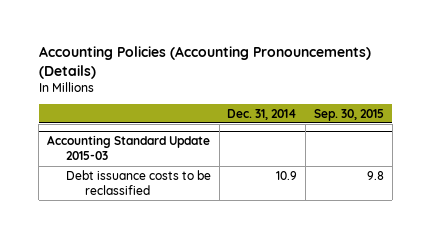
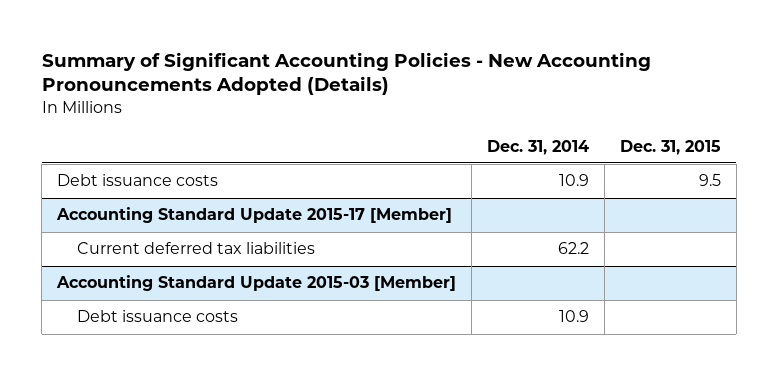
- Accounting Policies (Accounting Pronouncements) (Details)
+ Summary of Significant Accounting Policies - New Accounting Pronouncements Adopted (Details)
- | Dec. 31, 2014 | Sep. 30, 2015
+ | Dec. 31, 2014 | Dec. 31, 2015
- Accounting Standard Update 2015-03
- Debt issuance costs to be reclassified | 10.9 | 9.8
+ Debt issuance costs | 10.9 | 9.5
+ Accounting Standard Update 2015-17 [Member]
+ Current deferred tax liabilities | 62.2 |
+ Accounting Standard Update 2015-03 [Member]
+ Debt issuance costs | 10.9 |

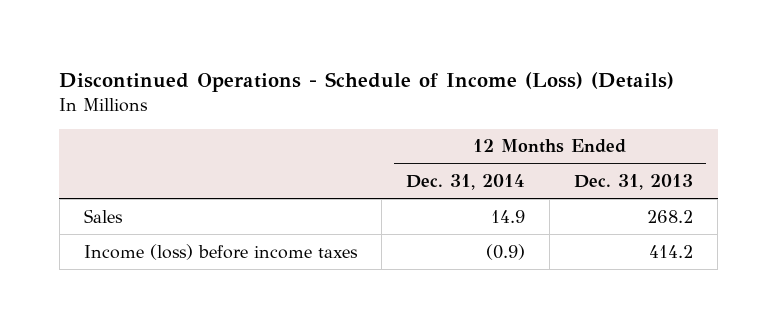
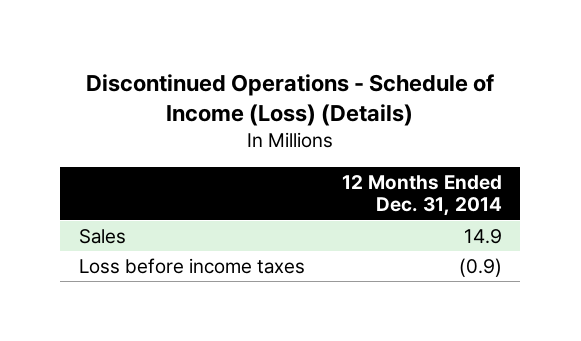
- | 12 Months Ended Dec. 31, 2014 | 12 Months Ended Dec. 31, 2013
+ | 12 Months Ended Dec. 31, 2014
- Income (loss) before income taxes | (0.9) | 414.2
+ Loss before income taxes | (0.9)

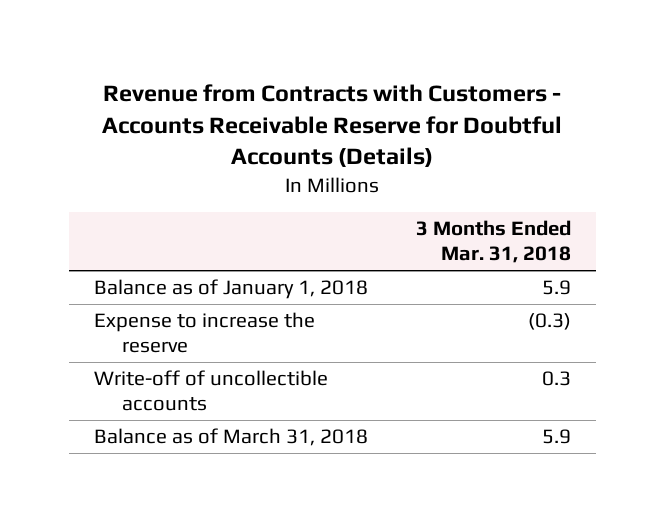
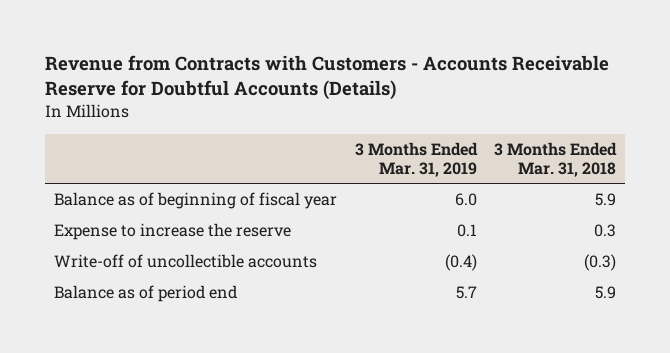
- | 3 Months Ended Mar. 31, 2018
+ | 3 Months Ended Mar. 31, 2019 | 3 Months Ended Mar. 31, 2018
- Balance as of January 1, 2018 | 5.9
- Expense to increase the reserve | (0.3)
- Write-off of uncollectible accounts | 0.3
- Balance as of March 31, 2018 | 5.9
+ Balance as of beginning of fiscal year | 6.0 | 5.9
+ Expense to increase the reserve | 0.1 | 0.3
+ Write-off of uncollectible accounts | (0.4) | (0.3)
+ Balance as of period end | 5.7 | 5.9

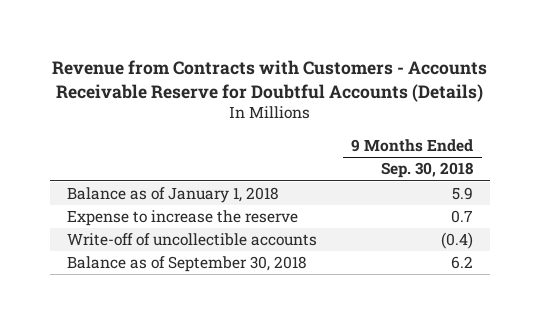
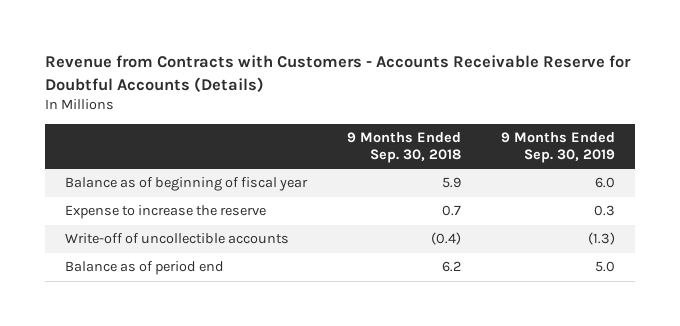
- | 9 Months Ended Sep. 30, 2018
+ | 9 Months Ended Sep. 30, 2018 | 9 Months Ended Sep. 30, 2019
- Balance as of January 1, 2018 | 5.9
+ Balance as of beginning of fiscal year | 5.9 | 6.0
- Balance as of September 30, 2018 | 6.2
+ Balance as of period end | 6.2 | 5.0

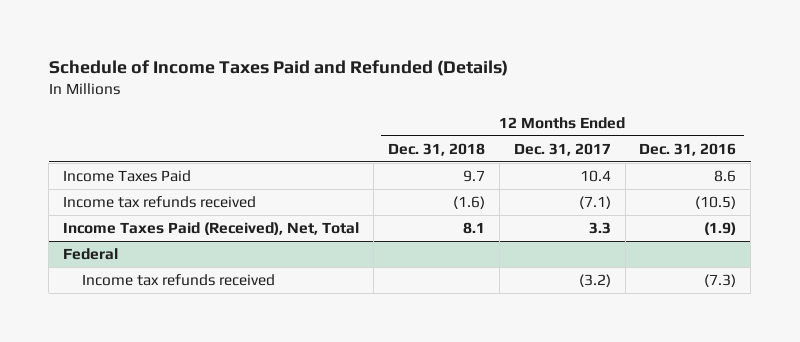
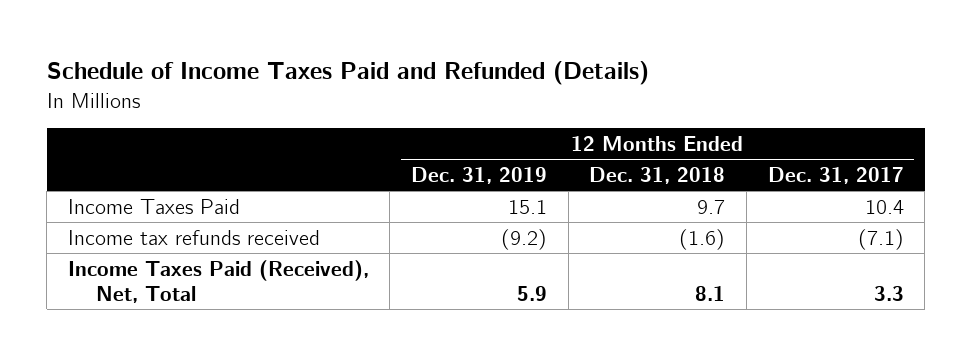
- | 12 Months Ended Dec. 31, 2018 | 12 Months Ended Dec. 31, 2017 | 12 Months Ended Dec. 31, 2016
+ | 12 Months Ended Dec. 31, 2019 | 12 Months Ended Dec. 31, 2018 | 12 Months Ended Dec. 31, 2017
- Federal
- Income tax refunds received | | (3.2) | (7.3)

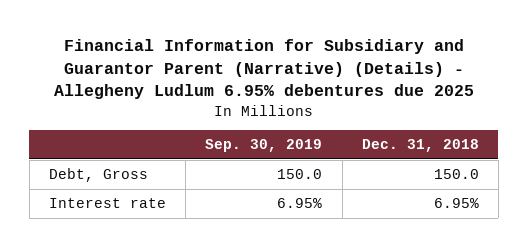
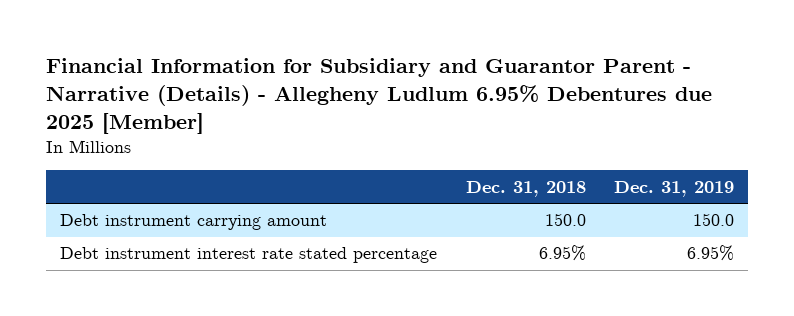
- Financial Information for Subsidiary and Guarantor Parent (Narrative) (Details) - Allegheny Ludlum 6.95% debentures due 2025
+ Financial Information for Subsidiary and Guarantor Parent - Narrative (Details) - Allegheny Ludlum 6.95% Debentures due 2025 [Member]
- | Sep. 30, 2019 | Dec. 31, 2018
+ | Dec. 31, 2018 | Dec. 31, 2019
- Debt, Gross | 150.0 | 150.0
- Interest rate | 6.95% | 6.95%
+ Debt instrument carrying amount | 150.0 | 150.0
+ Debt instrument interest rate stated percentage | 6.95% | 6.95%

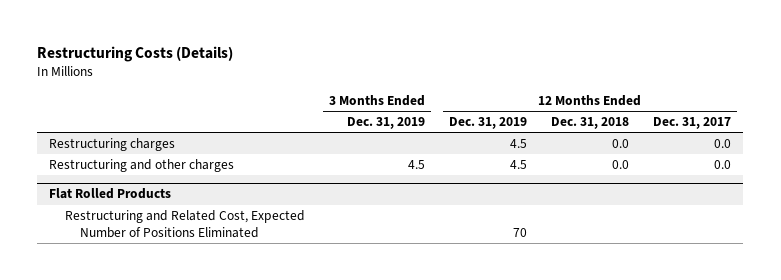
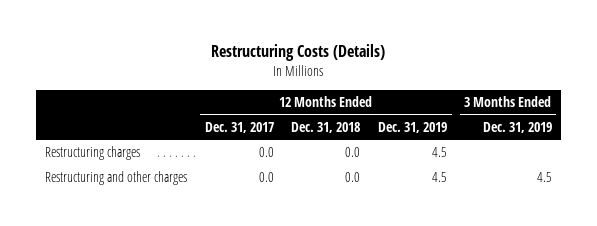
- | 3 Months Ended Dec. 31, 2019 | 12 Months Ended Dec. 31, 2019 | 12 Months Ended Dec. 31, 2018 | 12 Months Ended Dec. 31, 2017
+ | 12 Months Ended Dec. 31, 2017 | 12 Months Ended Dec. 31, 2018 | 12 Months Ended Dec. 31, 2019 | 3 Months Ended Dec. 31, 2019
- Flat Rolled Products
- Restructuring and Related Cost, Expected Number of Positions Eliminated | | 70 | |

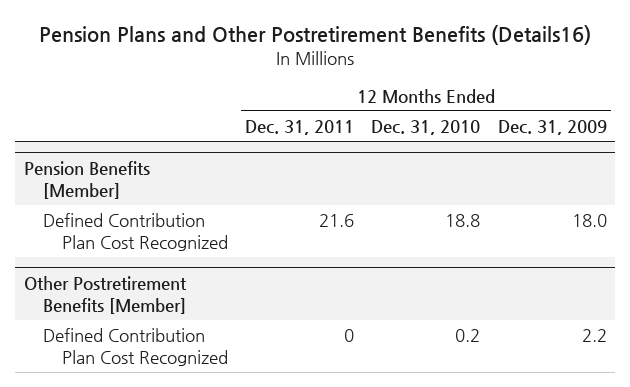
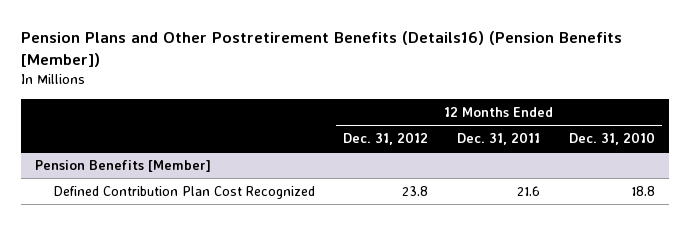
- Pension Plans and Other Postretirement Benefits (Details16)
+ Pension Plans and Other Postretirement Benefits (Details16) (Pension Benefits [Member])
- | 12 Months Ended Dec. 31, 2011 | 12 Months Ended Dec. 31, 2010 | 12 Months Ended Dec. 31, 2009
+ | 12 Months Ended Dec. 31, 2012 | 12 Months Ended Dec. 31, 2011 | 12 Months Ended Dec. 31, 2010
- Other Postretirement Benefits [Member]
- Defined Contribution Plan Cost Recognized | 0 | 0.2 | 2.2

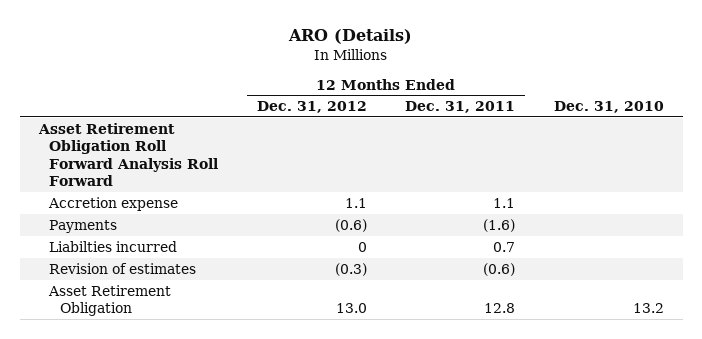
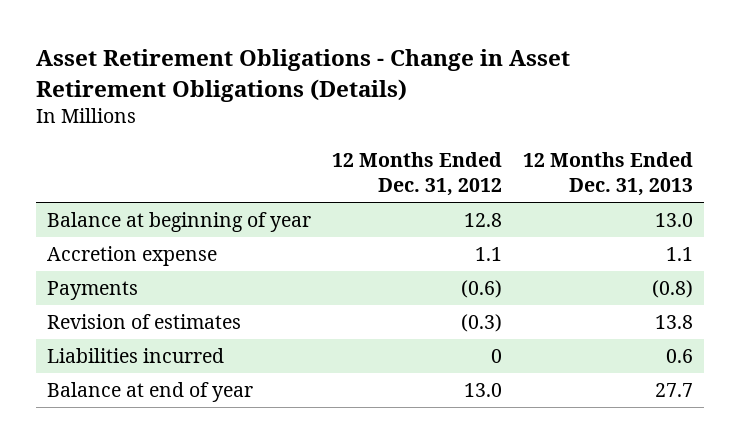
- ARO (Details)
+ Asset Retirement Obligations - Change in Asset Retirement Obligations (Details)
- | 12 Months Ended Dec. 31, 2012 | 12 Months Ended Dec. 31, 2011 | Dec. 31, 2010
+ | 12 Months Ended Dec. 31, 2012 | 12 Months Ended Dec. 31, 2013
- Asset Retirement Obligation Roll Forward Analysis Roll Forward
+ Balance at beginning of year | 12.8 | 13.0
- Liabilties incurred | 0 | 0.7 |
- Asset Retirement Obligation | 13.0 | 12.8 | 13.2
+ Liabilities incurred | 0 | 0.6
+ Balance at end of year | 13.0 | 27.7

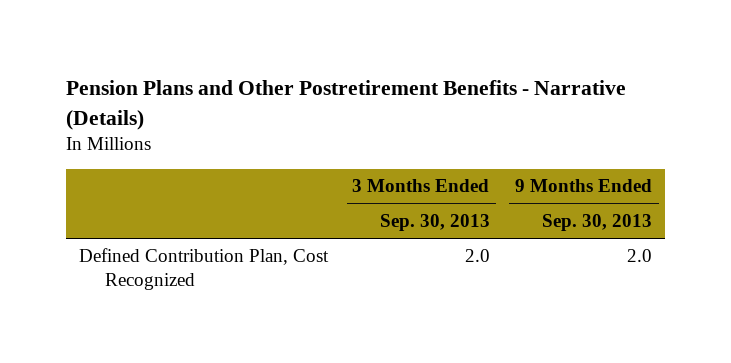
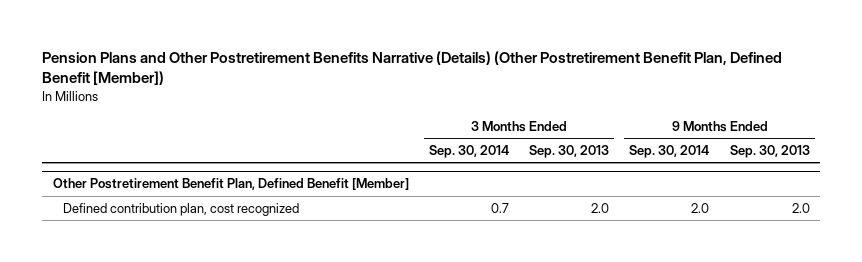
- Pension Plans and Other Postretirement Benefits - Narrative (Details)
+ Pension Plans and Other Postretirement Benefits Narrative (Details) (Other Postretirement Benefit Plan, Defined Benefit [Member])
- | 3 Months Ended Sep. 30, 2013 | 9 Months Ended Sep. 30, 2013
+ | 3 Months Ended Sep. 30, 2014 | 3 Months Ended Sep. 30, 2013 | 9 Months Ended Sep. 30, 2014 | 9 Months Ended Sep. 30, 2013
- Defined Contribution Plan, Cost Recognized | 2.0 | 2.0
+ Other Postretirement Benefit Plan, Defined Benefit [Member]
+ Defined contribution plan, cost recognized | 0.7 | 2.0 | 2.0 | 2.0

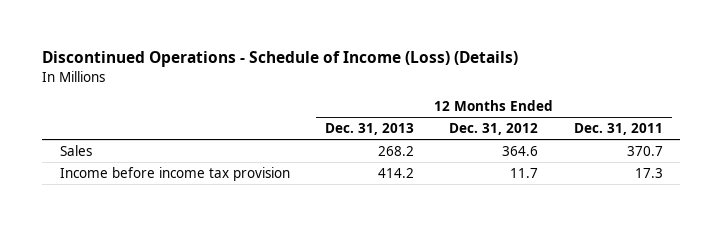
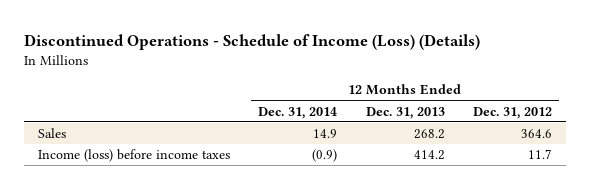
- | 12 Months Ended Dec. 31, 2013 | 12 Months Ended Dec. 31, 2012 | 12 Months Ended Dec. 31, 2011
+ | 12 Months Ended Dec. 31, 2014 | 12 Months Ended Dec. 31, 2013 | 12 Months Ended Dec. 31, 2012
- Income before income tax provision | 414.2 | 11.7 | 17.3
+ Income (loss) before income taxes | (0.9) | 414.2 | 11.7

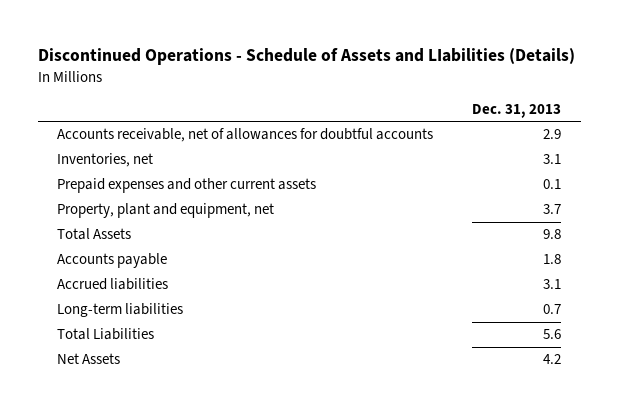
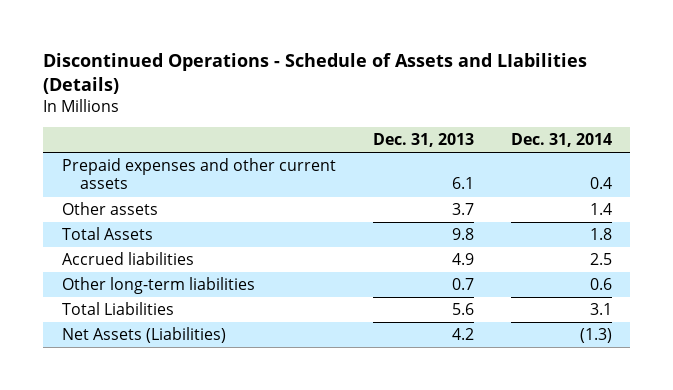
- | Dec. 31, 2013
+ | Dec. 31, 2013 | Dec. 31, 2014
- Accounts receivable, net of allowances for doubtful accounts | 2.9
- Inventories, net | 3.1
- Prepaid expenses and other current assets | 0.1
- Property, plant and equipment, net | 3.7
+ Prepaid expenses and other current assets | 6.1 | 0.4
+ Other assets | 3.7 | 1.4
- Accounts payable | 1.8
- Accrued liabilities | 3.1
- Long-term liabilities | 0.7
+ Accrued liabilities | 4.9 | 2.5
+ Other long-term liabilities | 0.7 | 0.6
- Net Assets | 4.2
+ Net Assets (Liabilities) | 4.2 | (1.3)

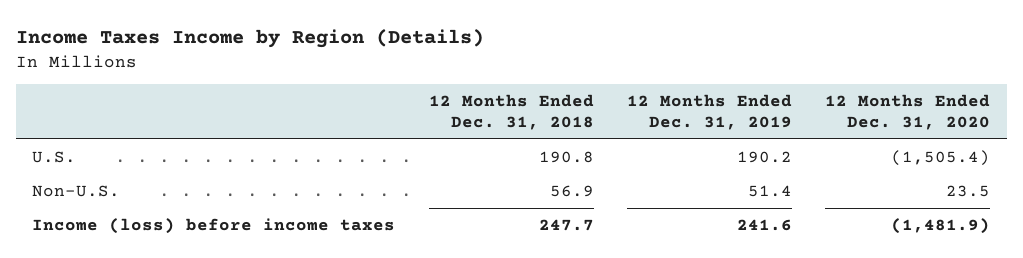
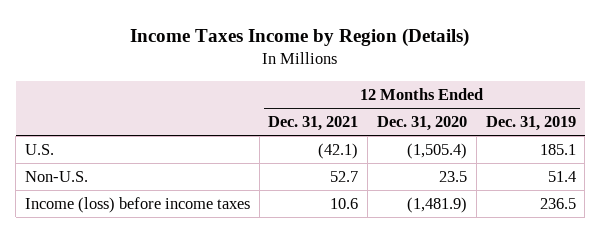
- | 12 Months Ended Dec. 31, 2018 | 12 Months Ended Dec. 31, 2019 | 12 Months Ended Dec. 31, 2020
+ | 12 Months Ended Dec. 31, 2021 | 12 Months Ended Dec. 31, 2020 | 12 Months Ended Dec. 31, 2019
- U.S. | 190.8 | 190.2 | (1,505.4)
+ U.S. | (42.1) | (1,505.4) | 185.1
- Income (loss) before income taxes | 247.7 | 241.6 | (1,481.9)
+ Income (loss) before income taxes | 10.6 | (1,481.9) | 236.5

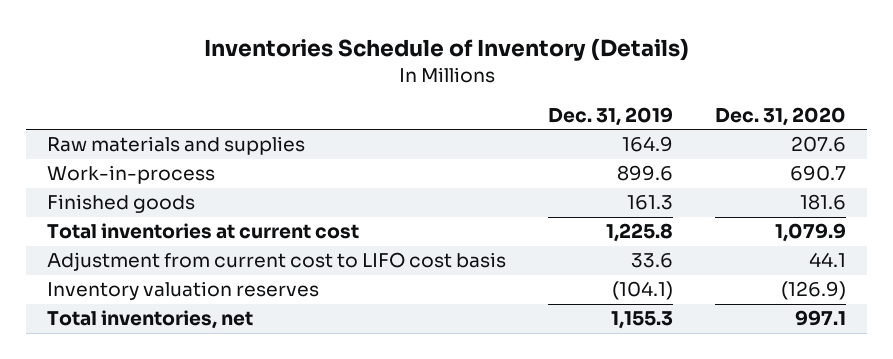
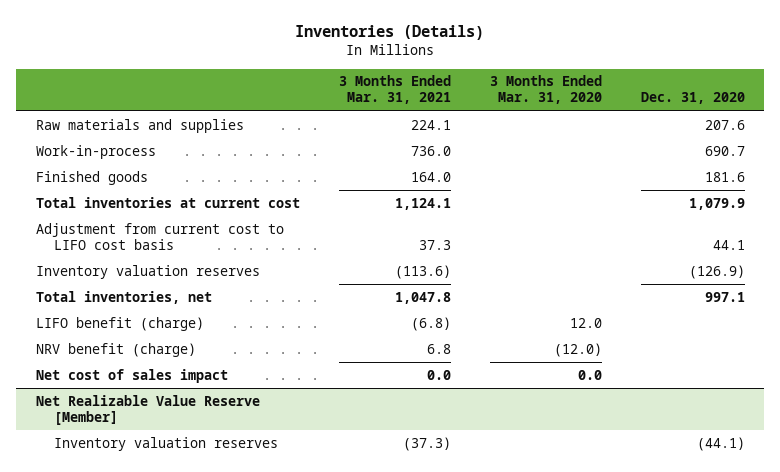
- Inventories Schedule of Inventory (Details)
+ Inventories (Details)
- | Dec. 31, 2019 | Dec. 31, 2020
+ | 3 Months Ended Mar. 31, 2021 | 3 Months Ended Mar. 31, 2020 | Dec. 31, 2020
+ LIFO benefit (charge) | (6.8) | 12.0 |
+ NRV benefit (charge) | 6.8 | (12.0) |
+ Net cost of sales impact | 0.0 | 0.0 |
+ Net Realizable Value Reserve [Member]
+ Inventory valuation reserves | (37.3) | | (44.1)

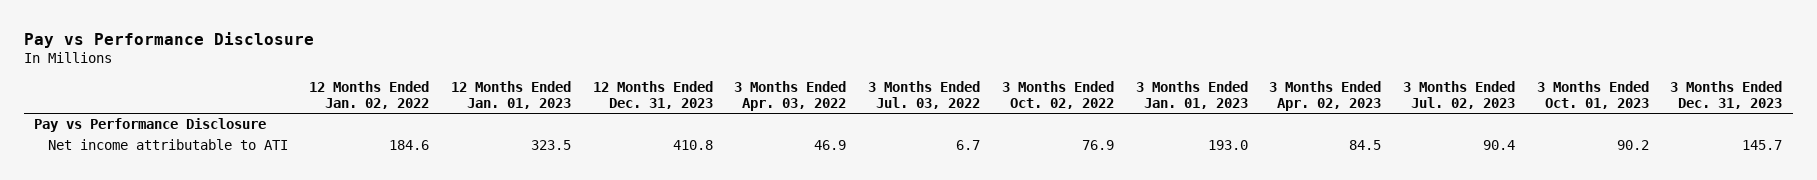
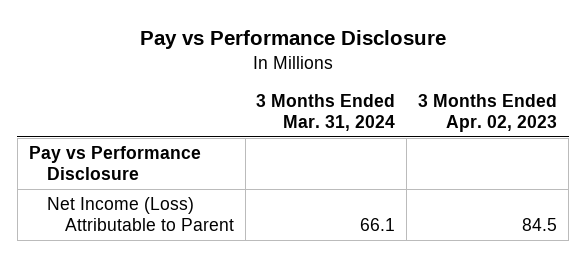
- | 12 Months Ended Jan. 02, 2022 | 12 Months Ended Jan. 01, 2023 | 12 Months Ended Dec. 31, 2023 | 3 Months Ended Apr. 03, 2022 | 3 Months Ended Jul. 03, 2022 | 3 Months Ended Oct. 02, 2022 | 3 Months Ended Jan. 01, 2023 | 3 Months Ended Apr. 02, 2023 | 3 Months Ended Jul. 02, 2023 | 3 Months Ended Oct. 01, 2023 | 3 Months Ended Dec. 31, 2023
+ | 3 Months Ended Mar. 31, 2024 | 3 Months Ended Apr. 02, 2023
- Net income attributable to ATI | 184.6 | 323.5 | 410.8 | 46.9 | 6.7 | 76.9 | 193.0 | 84.5 | 90.4 | 90.2 | 145.7
+ Net Income (Loss) Attributable to Parent | 66.1 | 84.5

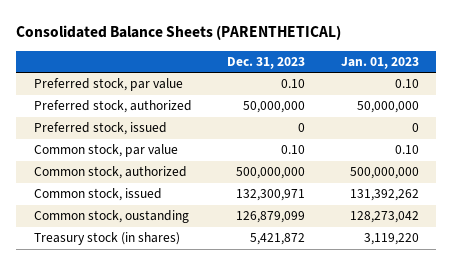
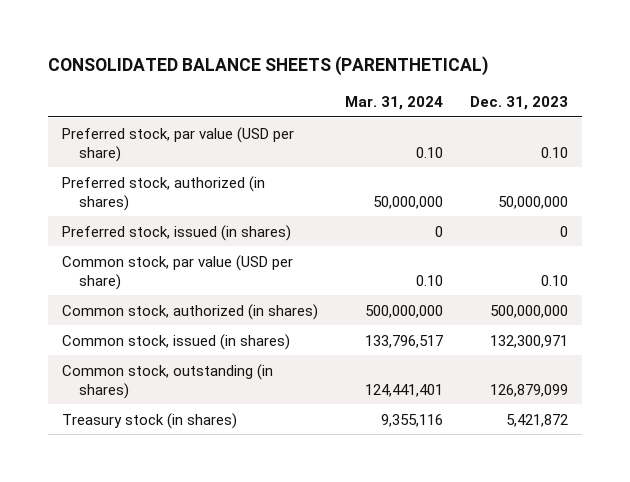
- Consolidated Balance Sheets (PARENTHETICAL)
+ CONSOLIDATED BALANCE SHEETS (PARENTHETICAL)
- | Dec. 31, 2023 | Jan. 01, 2023
+ | Mar. 31, 2024 | Dec. 31, 2023
- Preferred stock, par value | 0.10 | 0.10
- Preferred stock, authorized | 50,000,000 | 50,000,000
- Preferred stock, issued | 0 | 0
- Common stock, par value | 0.10 | 0.10
- Common stock, authorized | 500,000,000 | 500,000,000
- Common stock, issued | 132,300,971 | 131,392,262
- Common stock, oustanding | 126,879,099 | 128,273,042
+ Preferred stock, par value (USD per share) | 0.10 | 0.10
+ Preferred stock, authorized (in shares) | 50,000,000 | 50,000,000
+ Preferred stock, issued (in shares) | 0 | 0
+ Common stock, par value (USD per share) | 0.10 | 0.10
+ Common stock, authorized (in shares) | 500,000,000 | 500,000,000
+ Common stock, issued (in shares) | 133,796,517 | 132,300,971
+ Common stock, outstanding (in shares) | 124,441,401 | 126,879,099

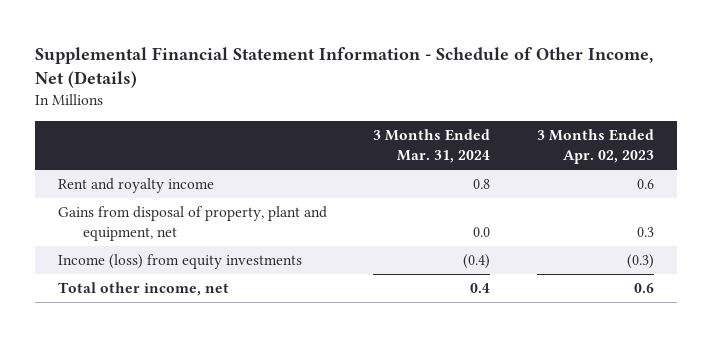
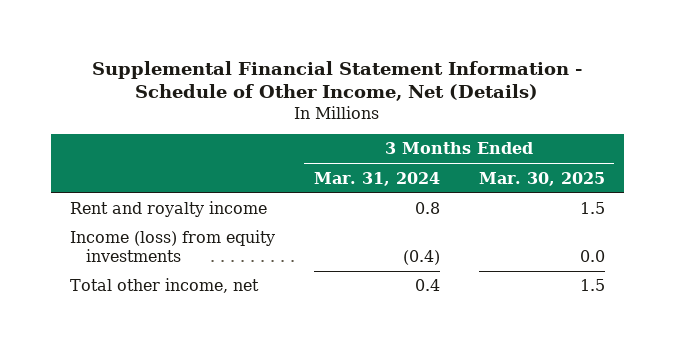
- | 3 Months Ended Mar. 31, 2024 | 3 Months Ended Apr. 02, 2023
+ | 3 Months Ended Mar. 31, 2024 | 3 Months Ended Mar. 30, 2025
- Gains from disposal of property, plant and equipment, net | 0.0 | 0.3

